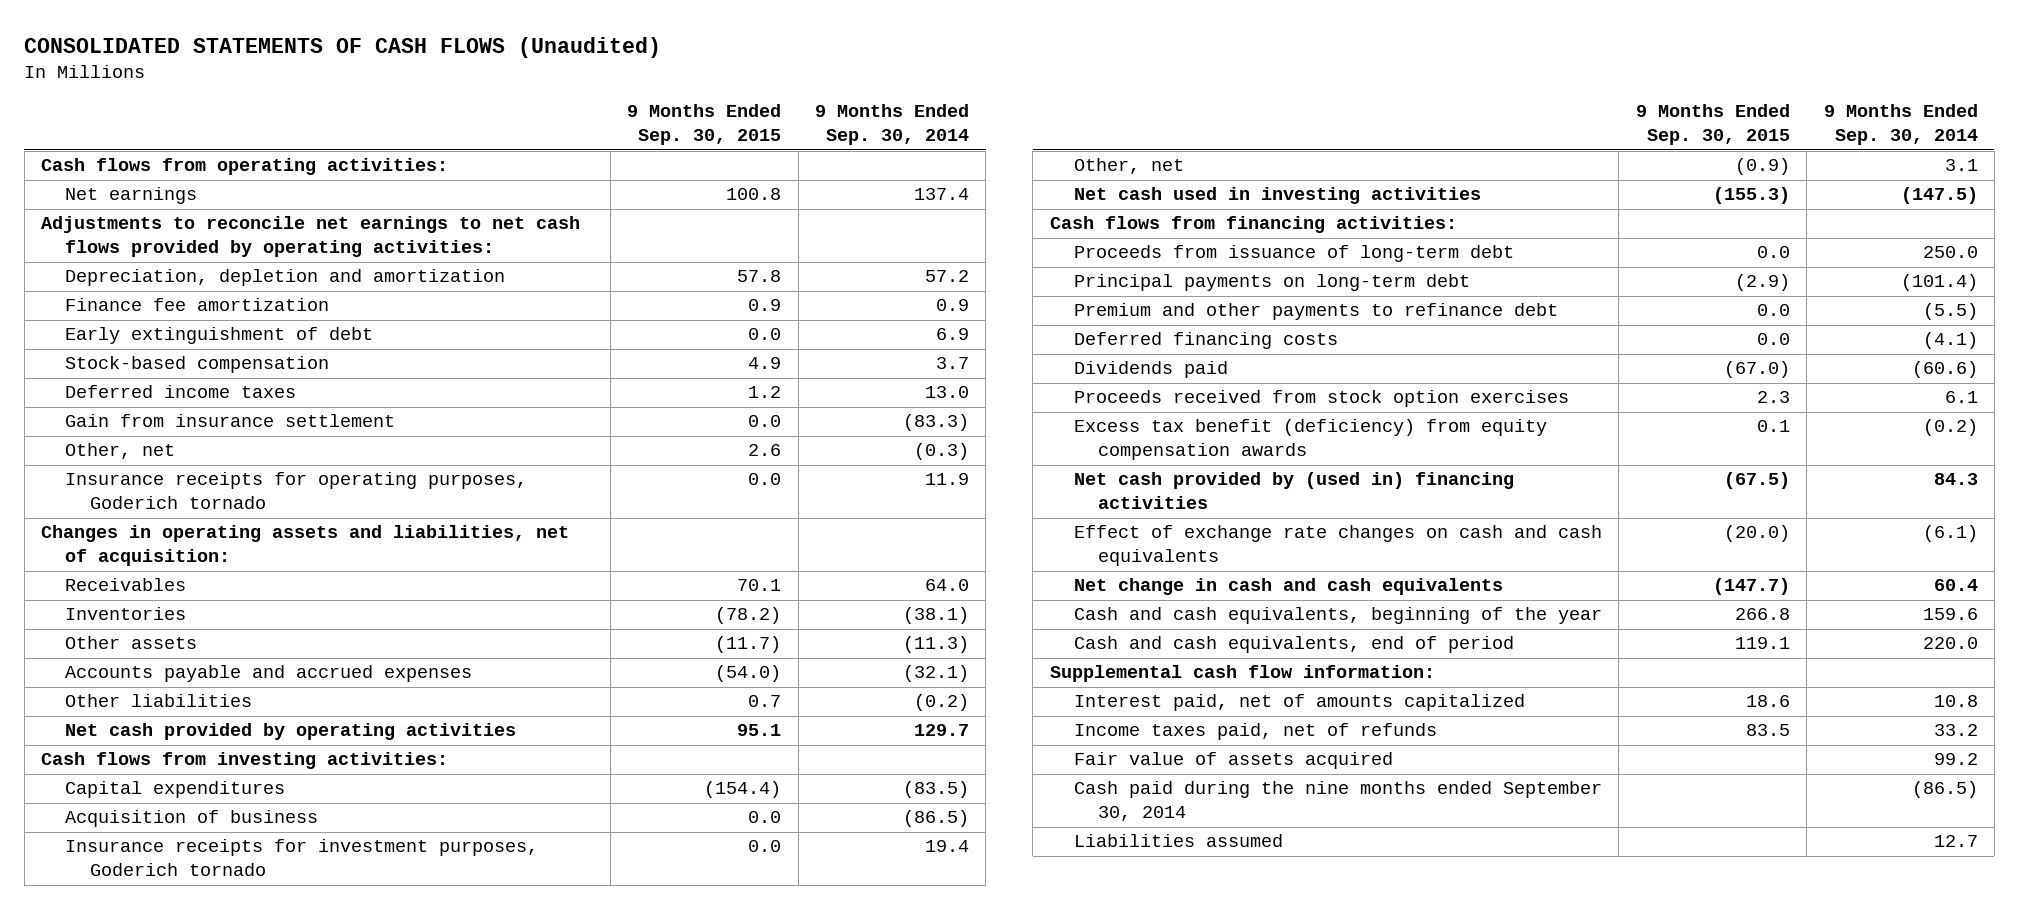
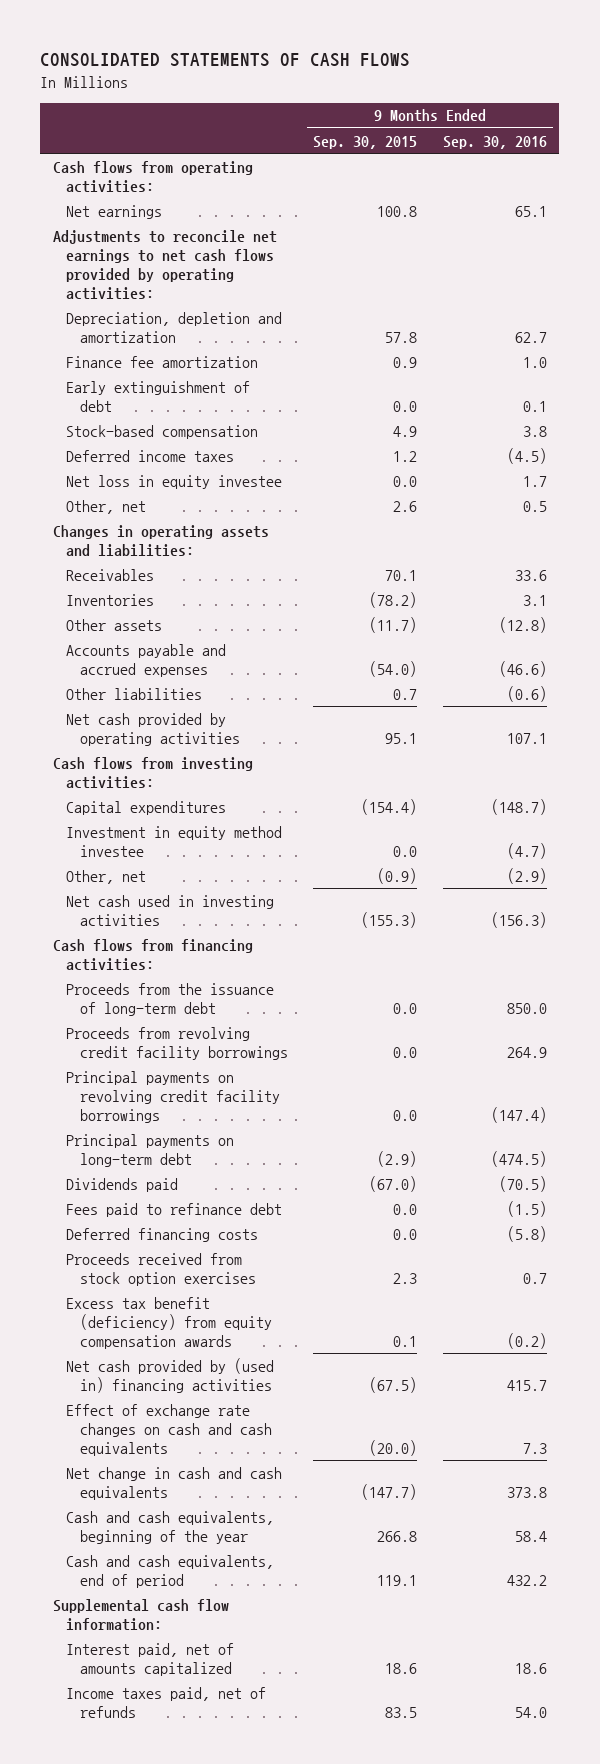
- CONSOLIDATED STATEMENTS OF CASH FLOWS (Unaudited)
+ CONSOLIDATED STATEMENTS OF CASH FLOWS
- | 9 Months Ended Sep. 30, 2015 | 9 Months Ended Sep. 30, 2014
+ | 9 Months Ended Sep. 30, 2015 | 9 Months Ended Sep. 30, 2016
- Gain from insurance settlement | 0.0 | (83.3)
+ Net loss in equity investee | 0.0 | 1.7
- Insurance receipts for operating purposes, Goderich tornado | 0.0 | 11.9
- Changes in operating assets and liabilities, net of acquisition:
+ Changes in operating assets and liabilities:
- Acquisition of business | 0.0 | (86.5)
- Insurance receipts for investment purposes, Goderich tornado | 0.0 | 19.4
+ Investment in equity method investee | 0.0 | (4.7)
- Proceeds from issuance of long-term debt | 0.0 | 250.0
+ Proceeds from the issuance of long-term debt | 0.0 | 850.0
+ Proceeds from revolving credit facility borrowings | 0.0 | 264.9
+ Principal payments on revolving credit facility borrowings | 0.0 | (147.4)
- Premium and other payments to refinance debt | 0.0 | (5.5)
+ Fees paid to refinance debt | 0.0 | (1.5)
moved down: Deferred financing costs | 0.0 | (5.8)
- Fair value of assets acquired | | 99.2
- Cash paid during the nine months ended September 30, 2014 | | (86.5)
- Liabilities assumed | | 12.7

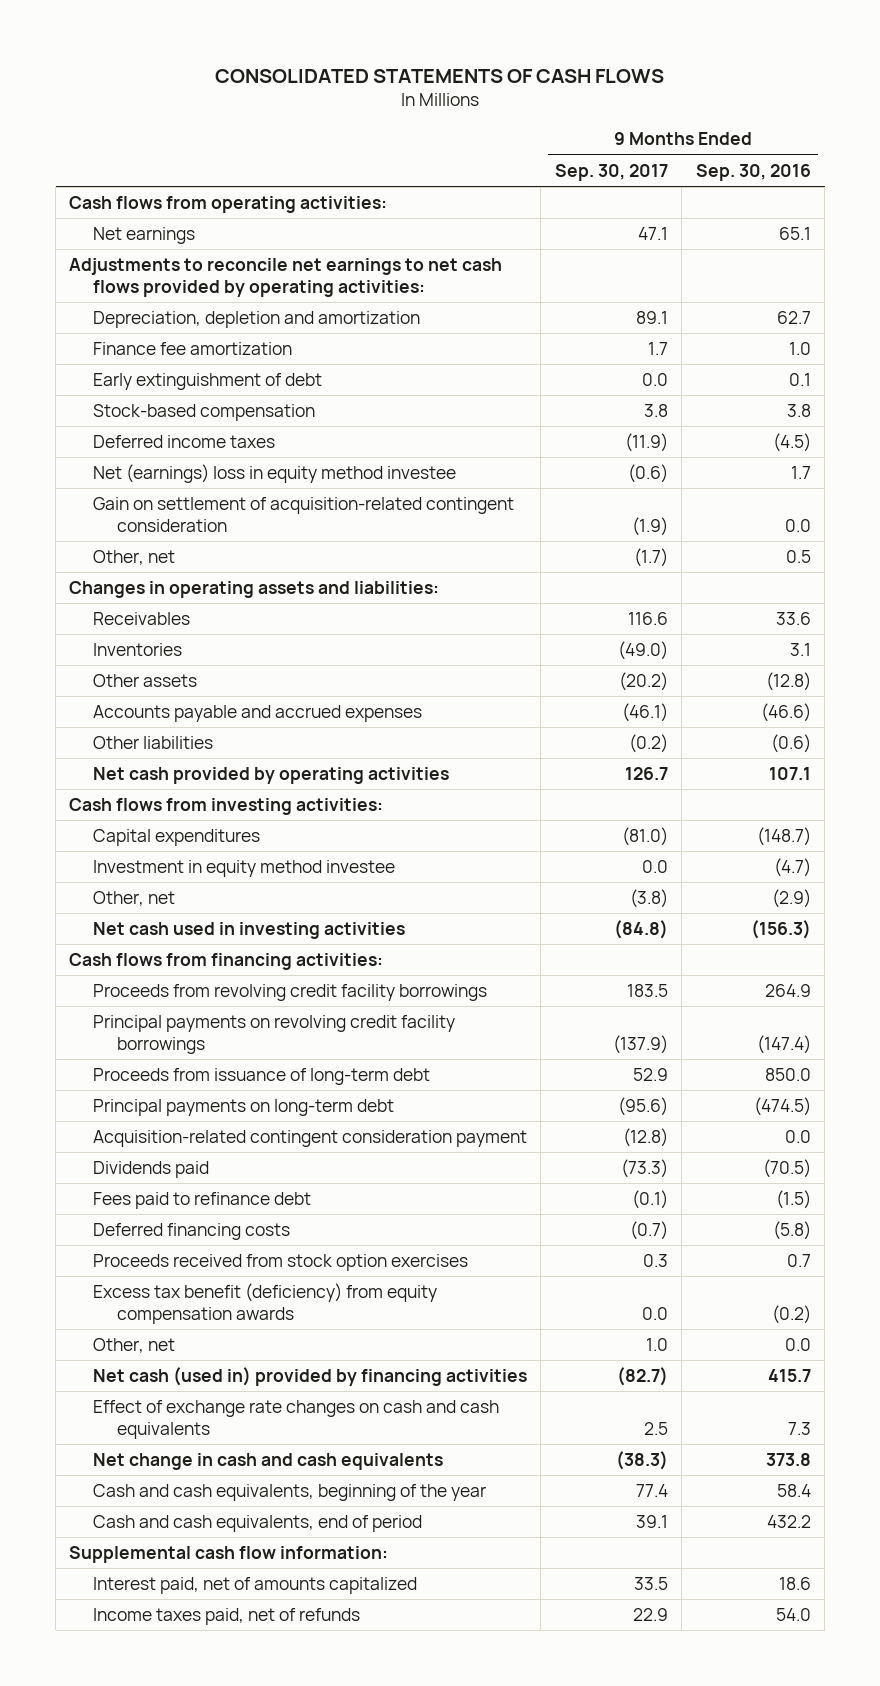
- | 9 Months Ended Sep. 30, 2015 | 9 Months Ended Sep. 30, 2016
+ | 9 Months Ended Sep. 30, 2017 | 9 Months Ended Sep. 30, 2016
- Net loss in equity investee | 0.0 | 1.7
+ Net (earnings) loss in equity method investee | (0.6) | 1.7
+ Gain on settlement of acquisition-related contingent consideration | (1.9) | 0.0
- Proceeds from the issuance of long-term debt | 0.0 | 850.0
+ Proceeds from issuance of long-term debt | 52.9 | 850.0
+ Acquisition-related contingent consideration payment | (12.8) | 0.0
- Net cash provided by (used in) financing activities | (67.5) | 415.7
+ Other, net | 1.0 | 0.0
+ Net cash (used in) provided by financing activities | (82.7) | 415.7

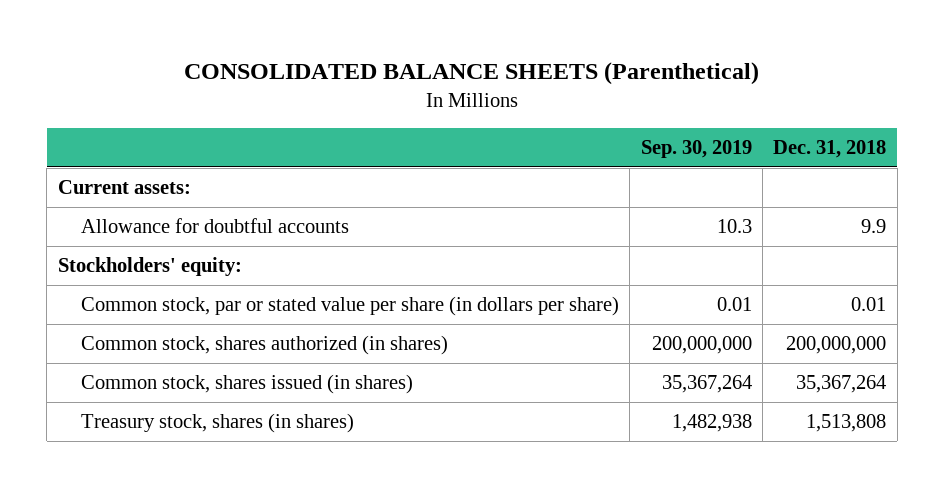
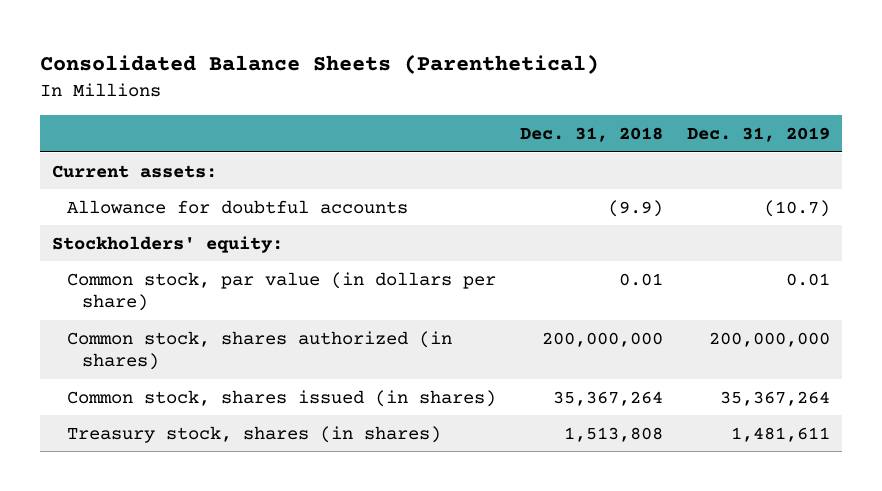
- CONSOLIDATED BALANCE SHEETS (Parenthetical)
+ Consolidated Balance Sheets (Parenthetical)
- | Sep. 30, 2019 | Dec. 31, 2018
+ | Dec. 31, 2018 | Dec. 31, 2019
- Allowance for doubtful accounts | 10.3 | 9.9
+ Allowance for doubtful accounts | (9.9) | (10.7)
- Common stock, par or stated value per share (in dollars per share) | 0.01 | 0.01
+ Common stock, par value (in dollars per share) | 0.01 | 0.01

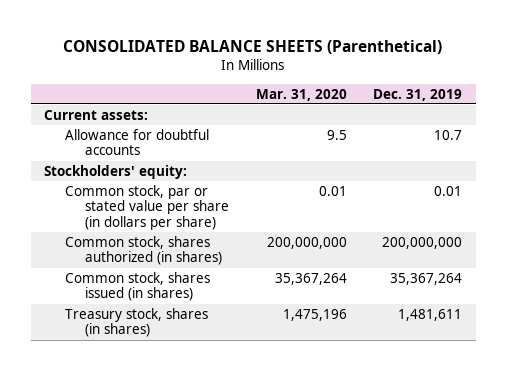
- Consolidated Balance Sheets (Parenthetical)
+ CONSOLIDATED BALANCE SHEETS (Parenthetical)
- | Dec. 31, 2018 | Dec. 31, 2019
+ | Mar. 31, 2020 | Dec. 31, 2019
- Allowance for doubtful accounts | (9.9) | (10.7)
+ Allowance for doubtful accounts | 9.5 | 10.7
- Common stock, par value (in dollars per share) | 0.01 | 0.01
+ Common stock, par or stated value per share (in dollars per share) | 0.01 | 0.01

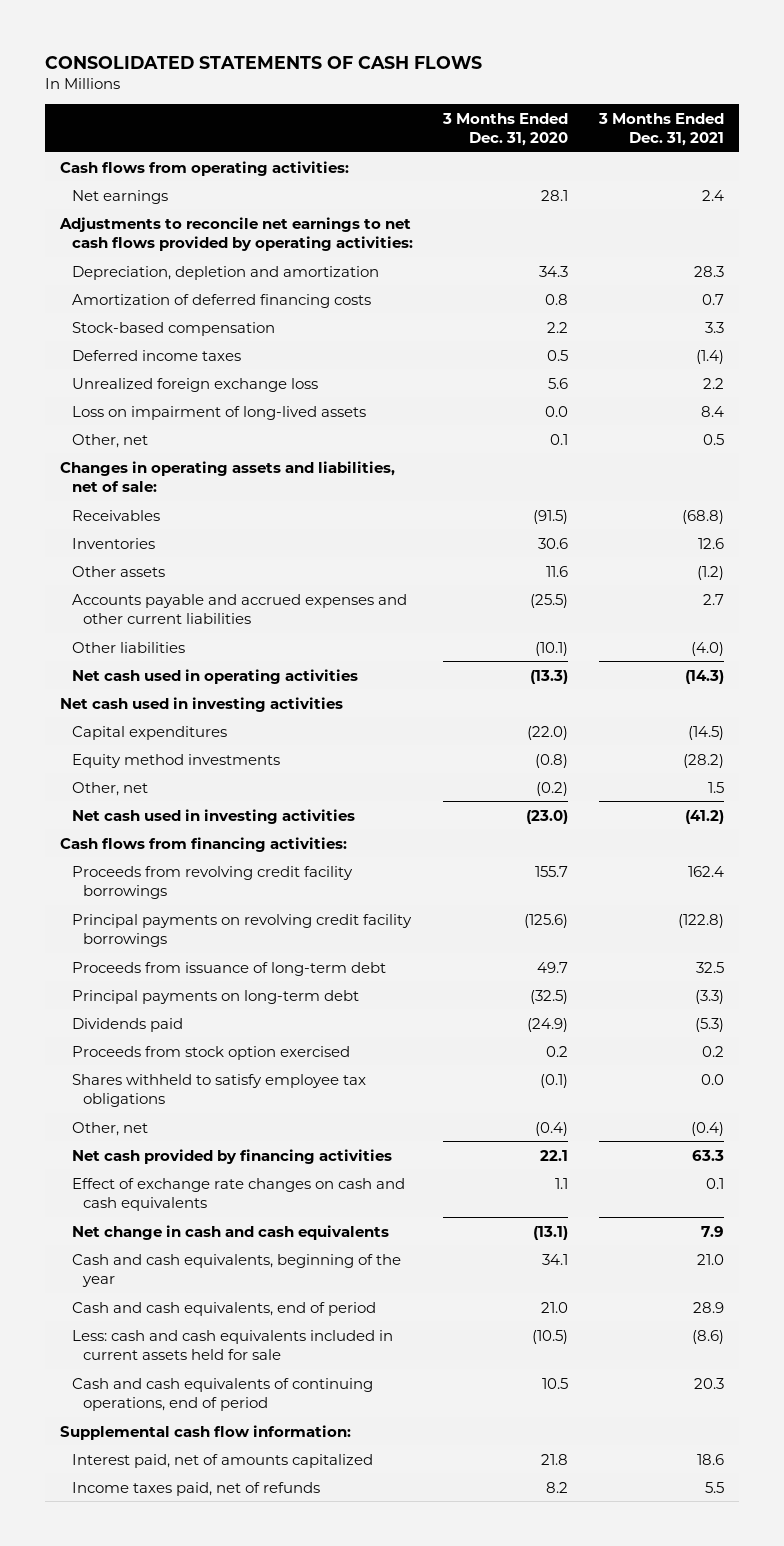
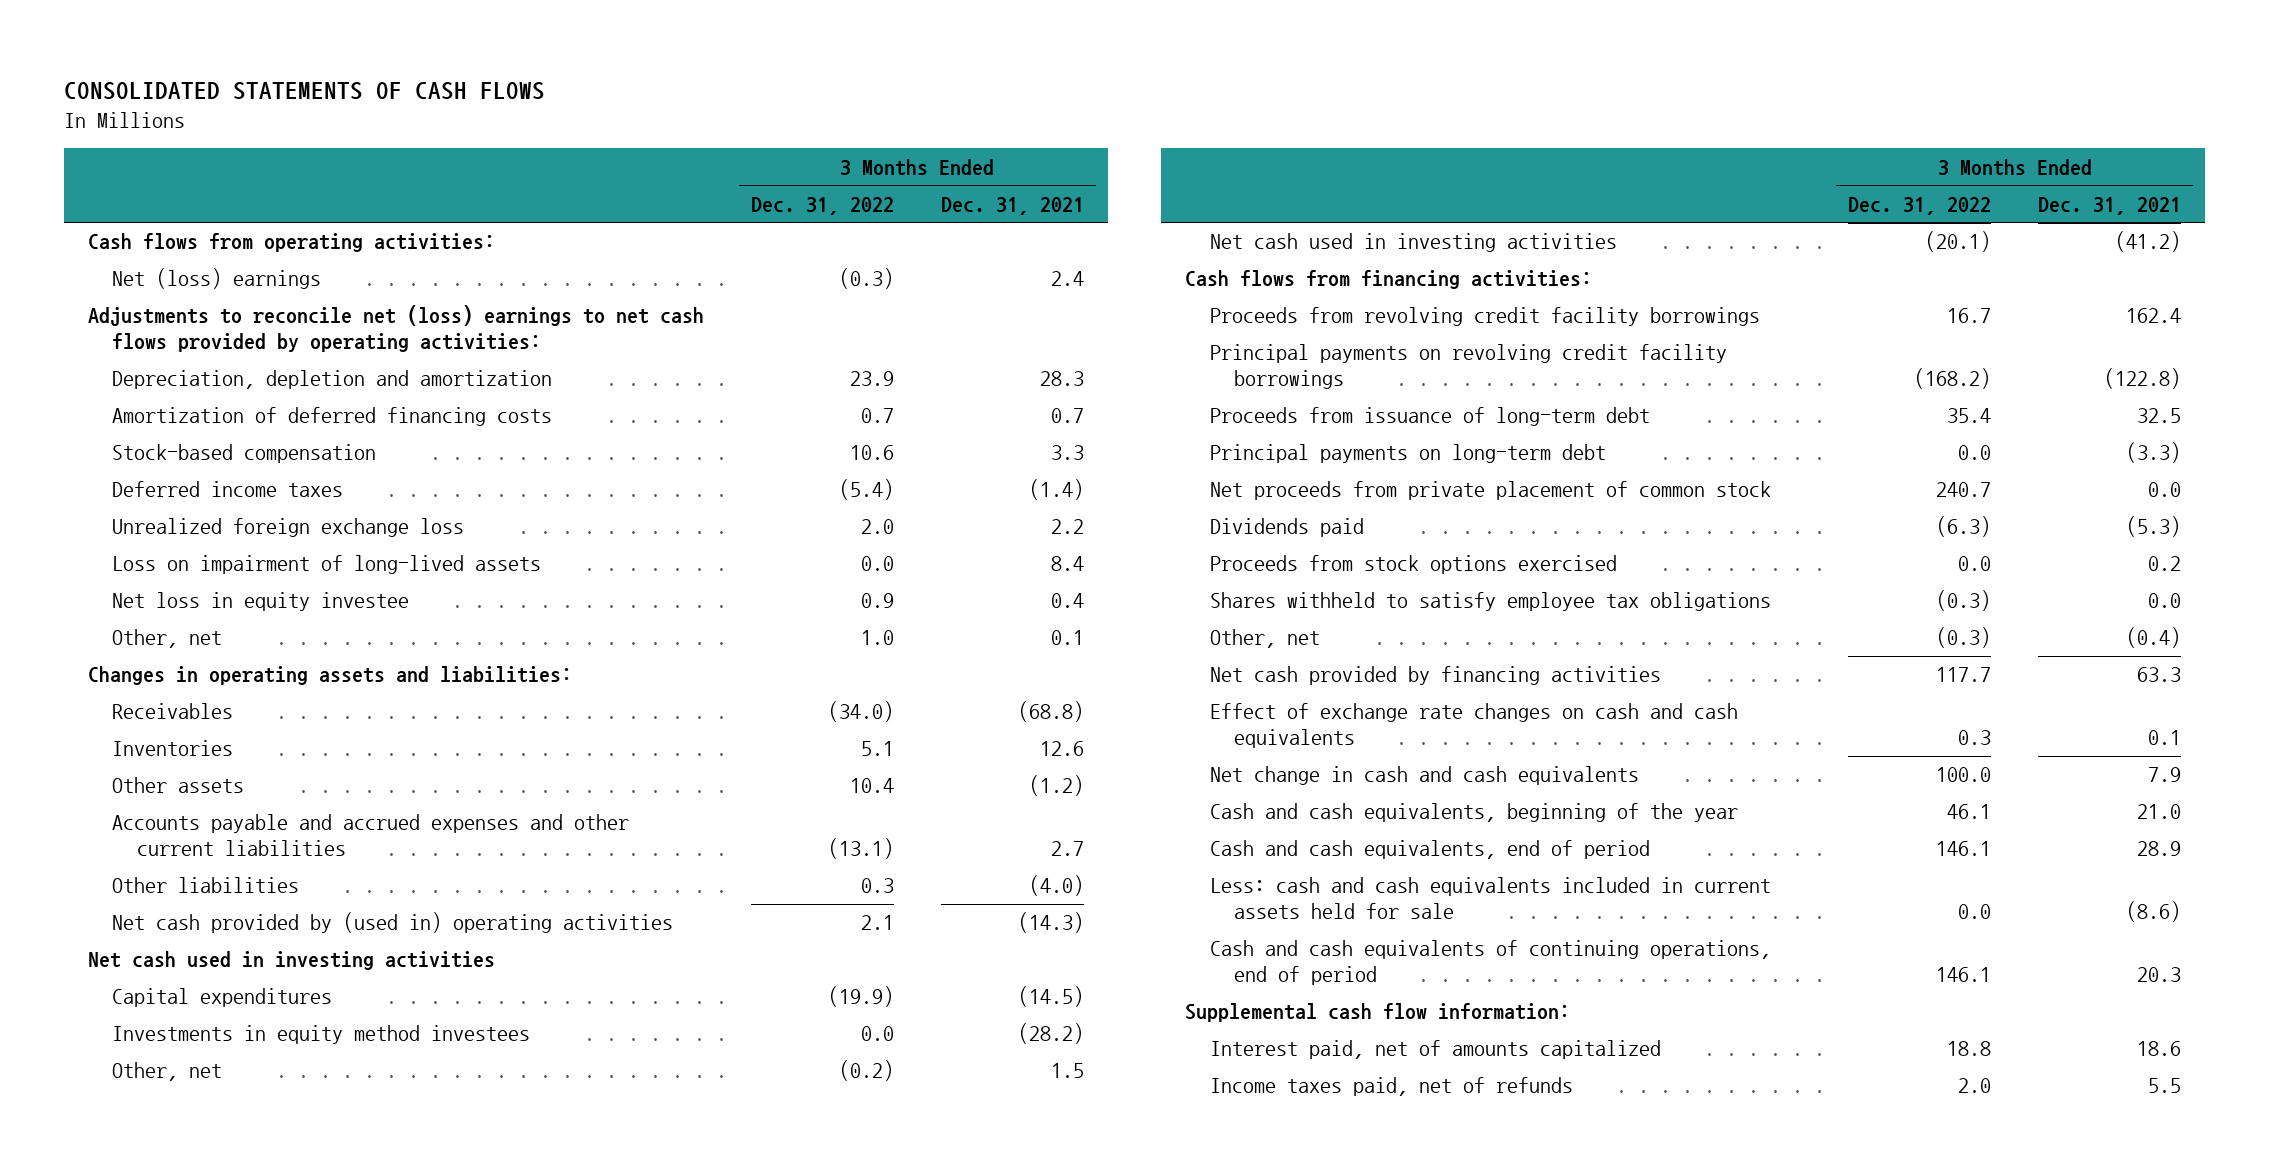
- | 3 Months Ended Dec. 31, 2020 | 3 Months Ended Dec. 31, 2021
+ | 3 Months Ended Dec. 31, 2022 | 3 Months Ended Dec. 31, 2021
- Net earnings | 28.1 | 2.4
- Adjustments to reconcile net earnings to net cash flows provided by operating activities:
+ Net (loss) earnings | (0.3) | 2.4
+ Adjustments to reconcile net (loss) earnings to net cash flows provided by operating activities:
- Other, net | 0.1 | 0.5
- Changes in operating assets and liabilities, net of sale:
+ Net loss in equity investee | 0.9 | 0.4
+ Other, net | 1.0 | 0.1
+ Changes in operating assets and liabilities:
- Net cash used in operating activities | (13.3) | (14.3)
+ Net cash provided by (used in) operating activities | 2.1 | (14.3)
- Equity method investments | (0.8) | (28.2)
+ Investments in equity method investees | 0.0 | (28.2)
+ Net proceeds from private placement of common stock | 240.7 | 0.0
- Proceeds from stock option exercised | 0.2 | 0.2
+ Proceeds from stock options exercised | 0.0 | 0.2

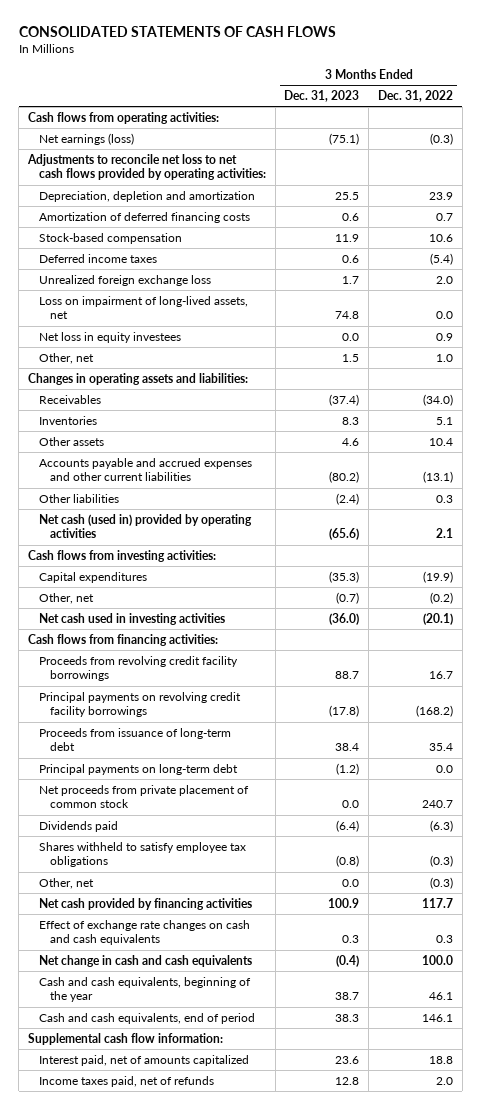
- | 3 Months Ended Dec. 31, 2022 | 3 Months Ended Dec. 31, 2021
+ | 3 Months Ended Dec. 31, 2023 | 3 Months Ended Dec. 31, 2022
- Net (loss) earnings | (0.3) | 2.4
- Adjustments to reconcile net (loss) earnings to net cash flows provided by operating activities:
+ Net earnings (loss) | (75.1) | (0.3)
+ Adjustments to reconcile net loss to net cash flows provided by operating activities:
- Loss on impairment of long-lived assets | 0.0 | 8.4
- Net loss in equity investee | 0.9 | 0.4
+ Loss on impairment of long-lived assets, net | 74.8 | 0.0
+ Net loss in equity investees | 0.0 | 0.9
- Net cash provided by (used in) operating activities | 2.1 | (14.3)
- Net cash used in investing activities
+ Net cash (used in) provided by operating activities | (65.6) | 2.1
+ Cash flows from investing activities:
- Investments in equity method investees | 0.0 | (28.2)
- Proceeds from stock options exercised | 0.0 | 0.2
- Less: cash and cash equivalents included in current assets held for sale | 0.0 | (8.6)
- Cash and cash equivalents of continuing operations, end of period | 146.1 | 20.3

